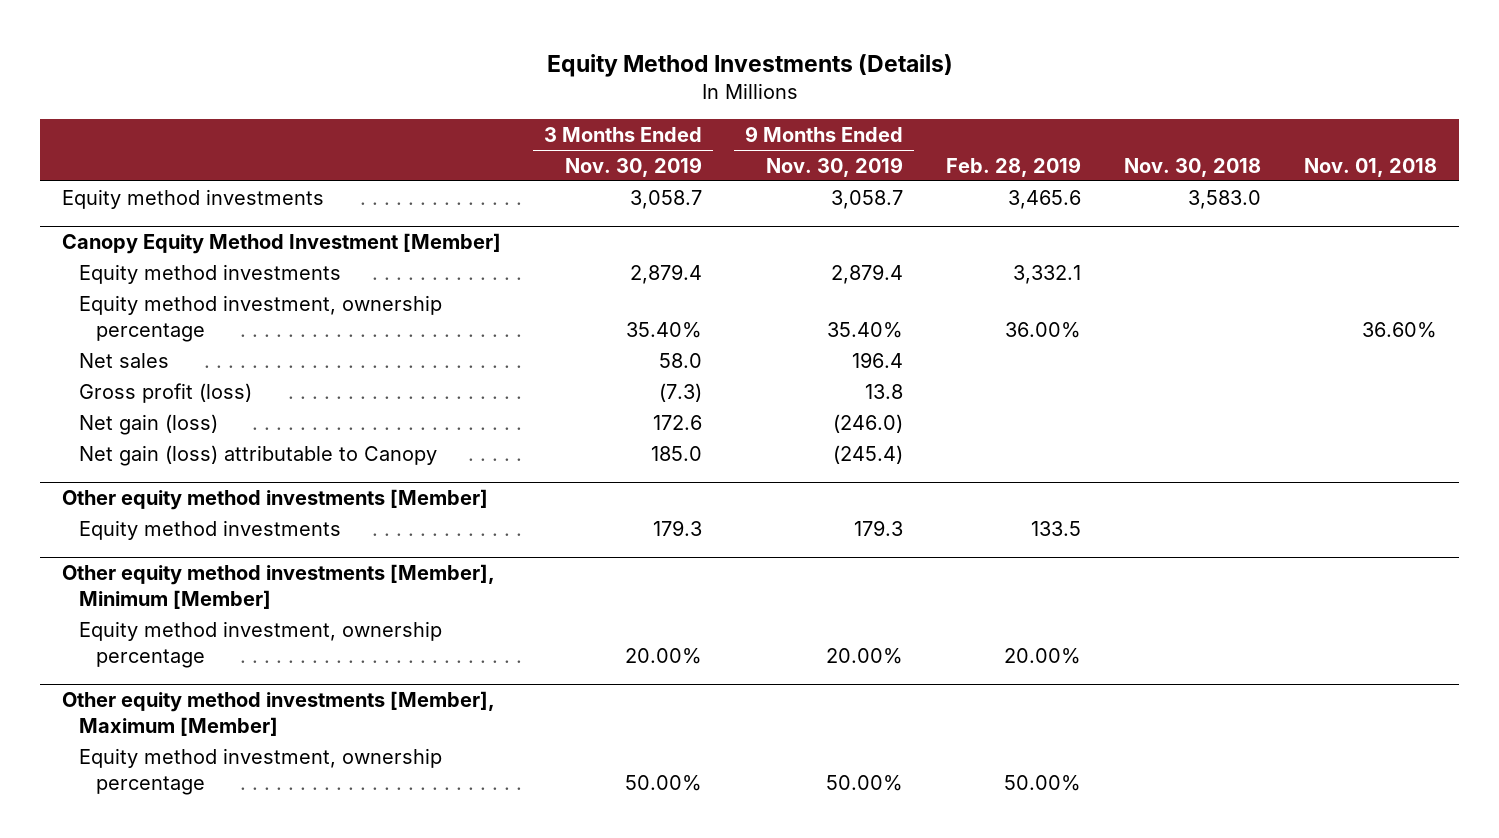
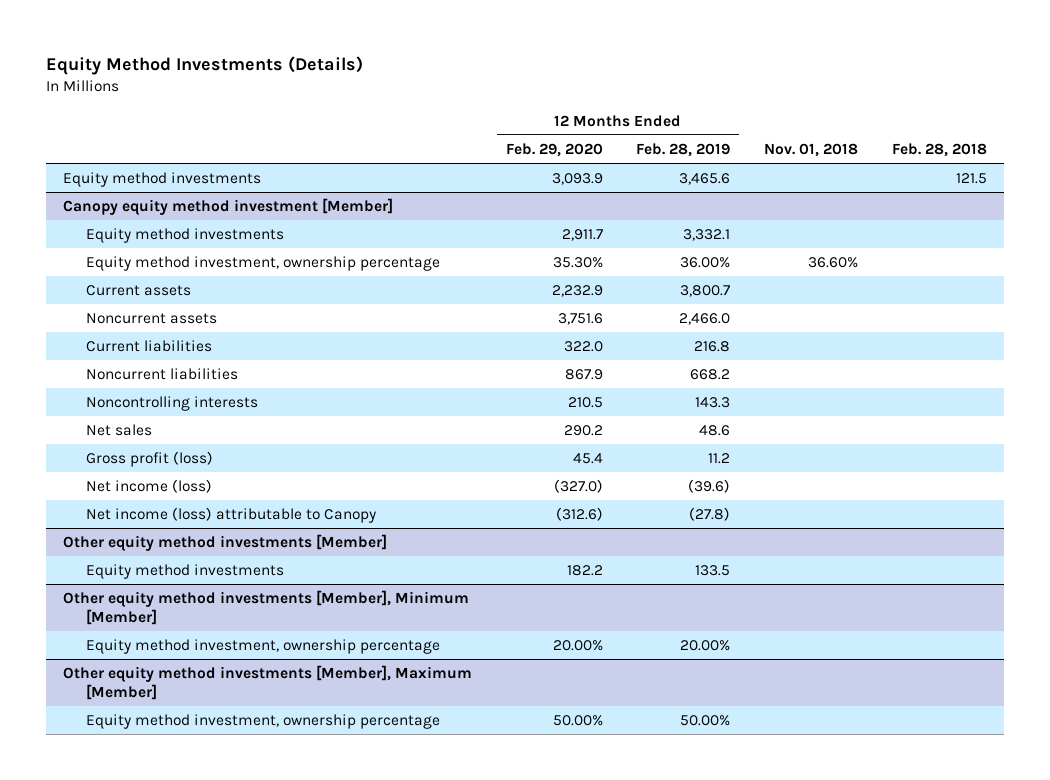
- | 3 Months Ended Nov. 30, 2019 | 9 Months Ended Nov. 30, 2019 | Feb. 28, 2019 | Nov. 30, 2018 | Nov. 01, 2018
+ | 12 Months Ended Feb. 29, 2020 | 12 Months Ended Feb. 28, 2019 | Nov. 01, 2018 | Feb. 28, 2018
- Canopy Equity Method Investment [Member]
+ Canopy equity method investment [Member]
+ Current assets | 2,232.9 | 3,800.7 | |
+ Noncurrent assets | 3,751.6 | 2,466.0 | |
+ Current liabilities | 322.0 | 216.8 | |
+ Noncurrent liabilities | 867.9 | 668.2 | |
+ Noncontrolling interests | 210.5 | 143.3 | |
- Net gain (loss) | 172.6 | (246.0) | | |
- Net gain (loss) attributable to Canopy | 185.0 | (245.4) | | |
+ Net income (loss) | (327.0) | (39.6) | |
+ Net income (loss) attributable to Canopy | (312.6) | (27.8) | |

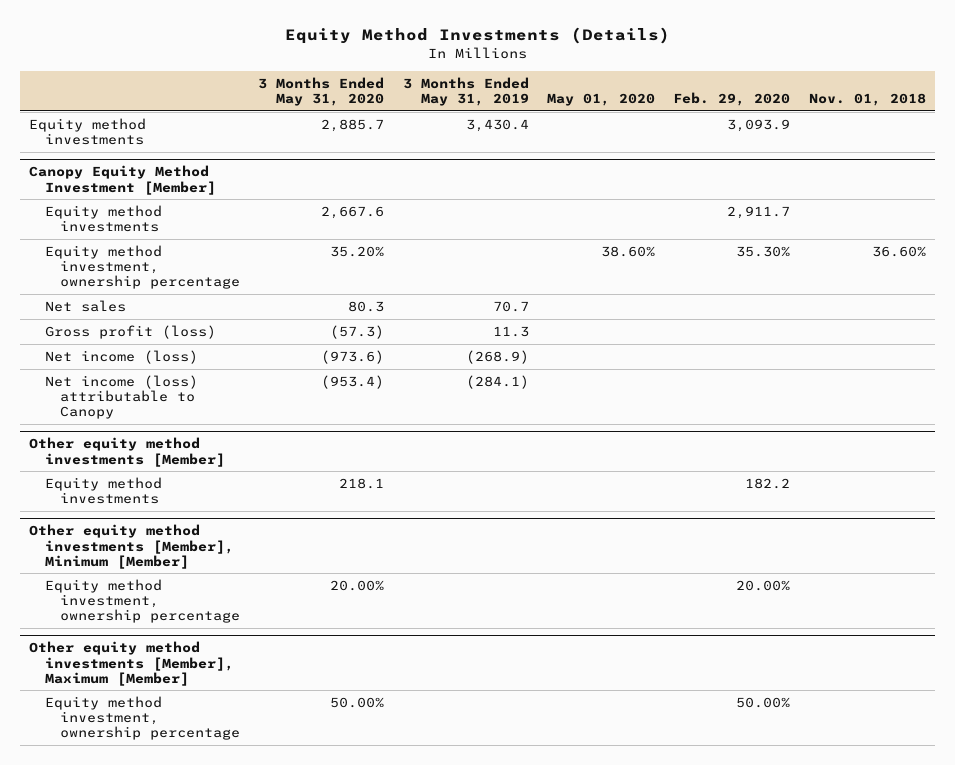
- | 12 Months Ended Feb. 29, 2020 | 12 Months Ended Feb. 28, 2019 | Nov. 01, 2018 | Feb. 28, 2018
+ | 3 Months Ended May 31, 2020 | 3 Months Ended May 31, 2019 | May 01, 2020 | Feb. 29, 2020 | Nov. 01, 2018
- Canopy equity method investment [Member]
+ Canopy Equity Method Investment [Member]
- Current assets | 2,232.9 | 3,800.7 | |
- Noncurrent assets | 3,751.6 | 2,466.0 | |
- Current liabilities | 322.0 | 216.8 | |
- Noncurrent liabilities | 867.9 | 668.2 | |
- Noncontrolling interests | 210.5 | 143.3 | |

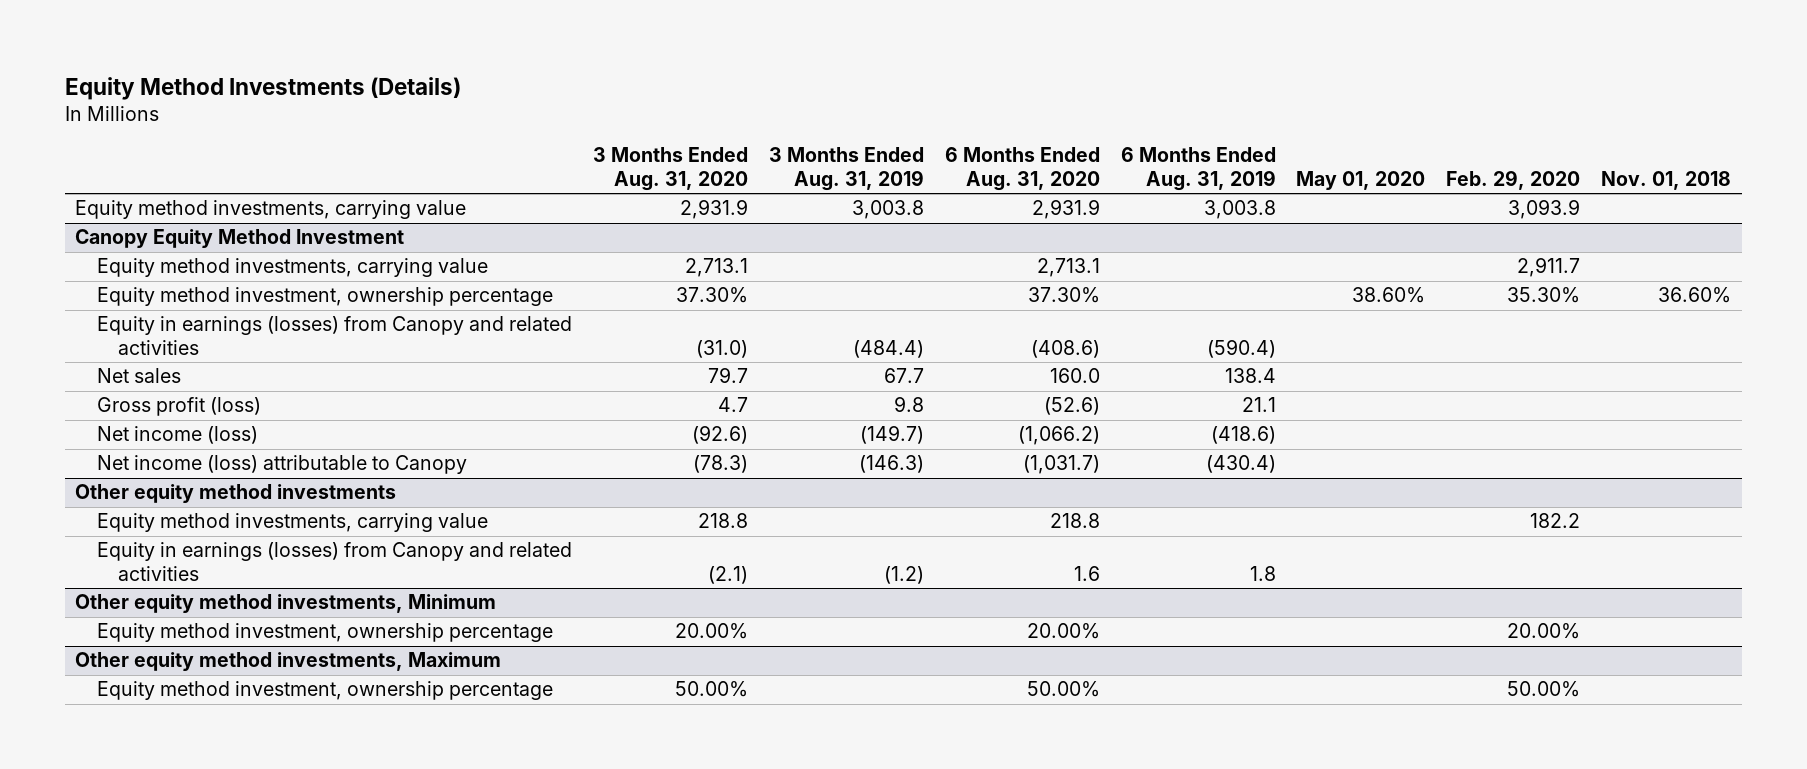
- | 3 Months Ended May 31, 2020 | 3 Months Ended May 31, 2019 | May 01, 2020 | Feb. 29, 2020 | Nov. 01, 2018
+ | 3 Months Ended Aug. 31, 2020 | 3 Months Ended Aug. 31, 2019 | 6 Months Ended Aug. 31, 2020 | 6 Months Ended Aug. 31, 2019 | May 01, 2020 | Feb. 29, 2020 | Nov. 01, 2018
- Equity method investments | 2,885.7 | 3,430.4 | | 3,093.9 |
- Canopy Equity Method Investment [Member]
- Equity method investments | 2,667.6 | | | 2,911.7 |
+ Equity method investments, carrying value | 2,931.9 | 3,003.8 | 2,931.9 | 3,003.8 | | 3,093.9 |
+ Canopy Equity Method Investment
+ Equity method investments, carrying value | 2,713.1 | | 2,713.1 | | | 2,911.7 |
+ Equity in earnings (losses) from Canopy and related activities | (31.0) | (484.4) | (408.6) | (590.4) | | |
- Other equity method investments [Member]
- Equity method investments | 218.1 | | | 182.2 |
- Other equity method investments [Member], Minimum [Member]
+ Other equity method investments
+ Equity method investments, carrying value | 218.8 | | 218.8 | | | 182.2 |
+ Equity in earnings (losses) from Canopy and related activities | (2.1) | (1.2) | 1.6 | 1.8 | | |
+ Other equity method investments, Minimum
- Other equity method investments [Member], Maximum [Member]
+ Other equity method investments, Maximum

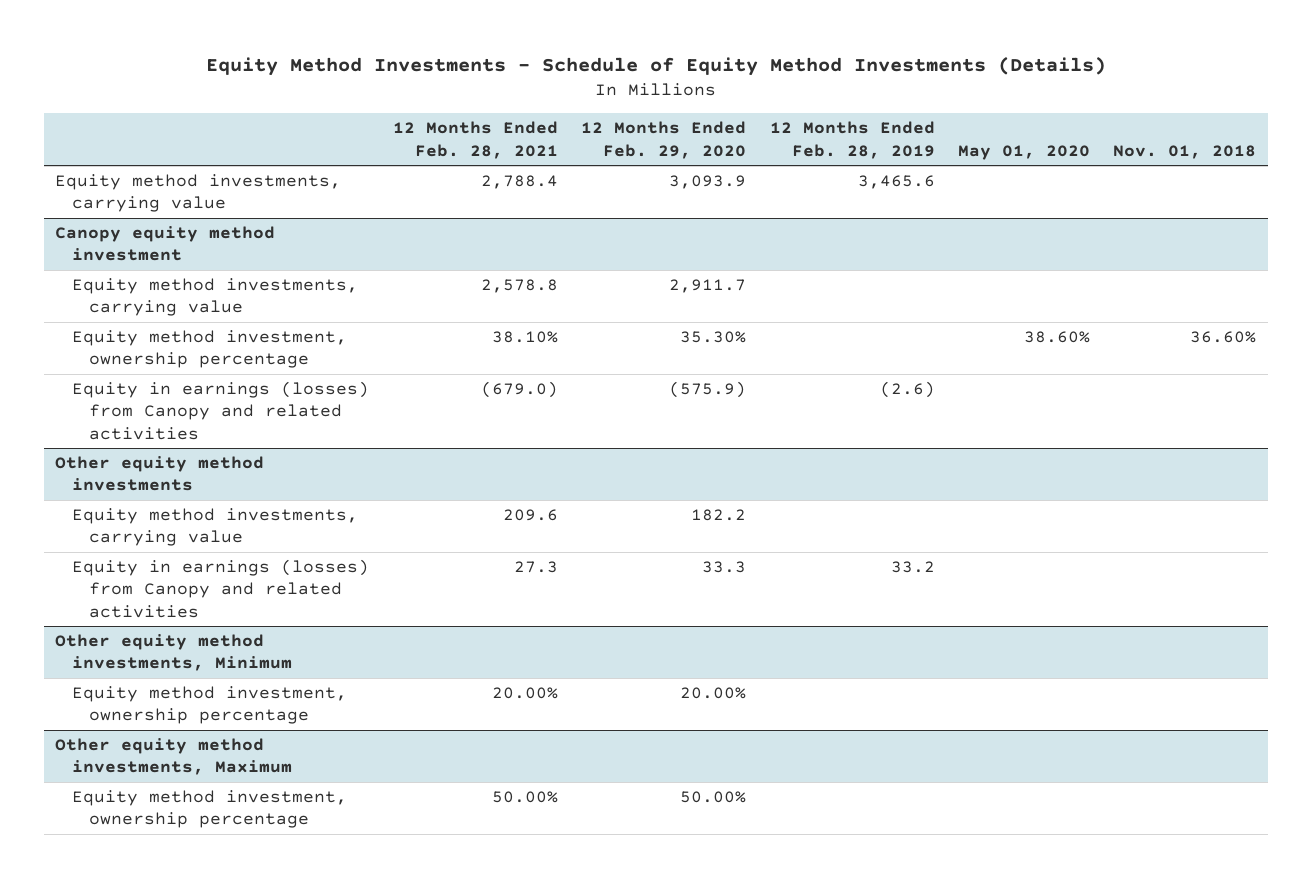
- Equity Method Investments (Details)
+ Equity Method Investments - Schedule of Equity Method Investments (Details)
- | 3 Months Ended Aug. 31, 2020 | 3 Months Ended Aug. 31, 2019 | 6 Months Ended Aug. 31, 2020 | 6 Months Ended Aug. 31, 2019 | May 01, 2020 | Feb. 29, 2020 | Nov. 01, 2018
+ | 12 Months Ended Feb. 28, 2021 | 12 Months Ended Feb. 29, 2020 | 12 Months Ended Feb. 28, 2019 | May 01, 2020 | Nov. 01, 2018
- Canopy Equity Method Investment
+ Canopy equity method investment
- Net sales | 79.7 | 67.7 | 160.0 | 138.4 | | |
- Gross profit (loss) | 4.7 | 9.8 | (52.6) | 21.1 | | |
- Net income (loss) | (92.6) | (149.7) | (1,066.2) | (418.6) | | |
- Net income (loss) attributable to Canopy | (78.3) | (146.3) | (1,031.7) | (430.4) | | |

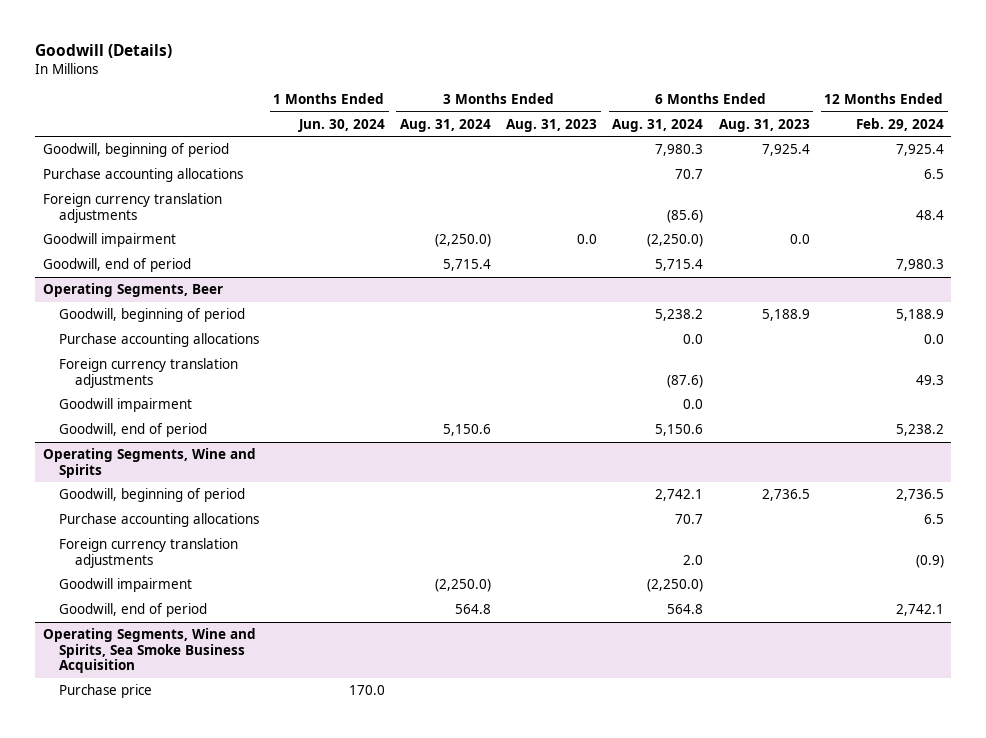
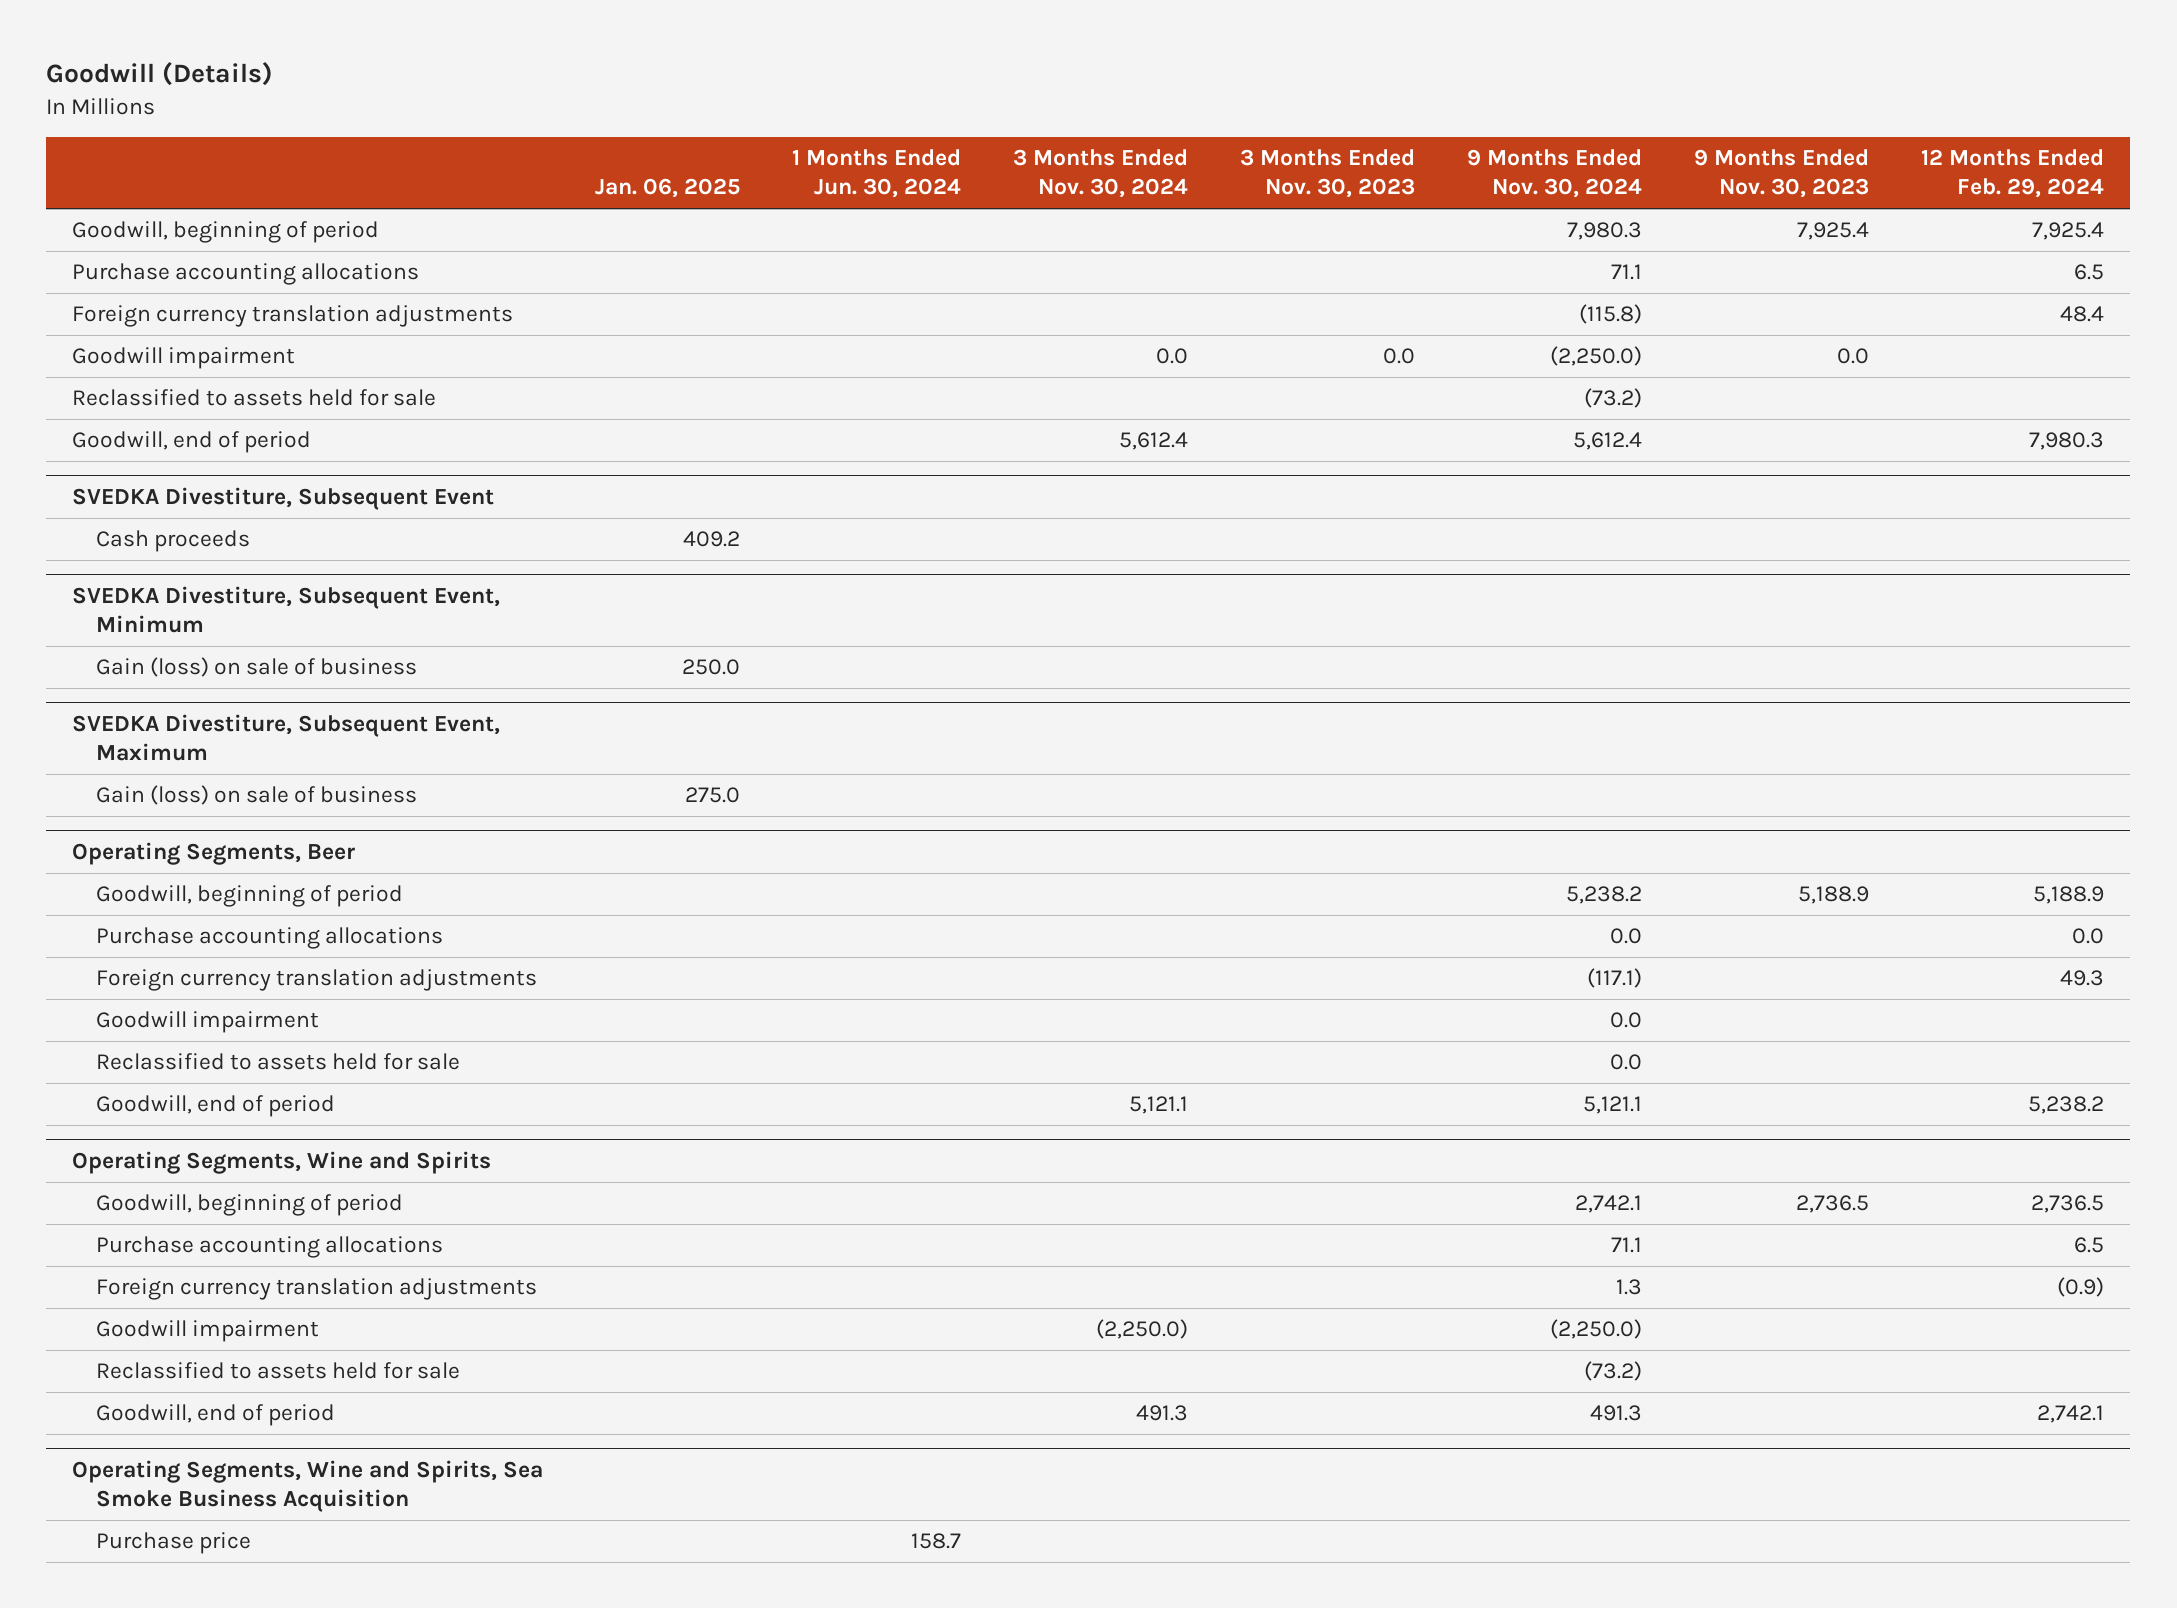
- | 1 Months Ended Jun. 30, 2024 | 3 Months Ended Aug. 31, 2024 | 3 Months Ended Aug. 31, 2023 | 6 Months Ended Aug. 31, 2024 | 6 Months Ended Aug. 31, 2023 | 12 Months Ended Feb. 29, 2024
+ | Jan. 06, 2025 | 1 Months Ended Jun. 30, 2024 | 3 Months Ended Nov. 30, 2024 | 3 Months Ended Nov. 30, 2023 | 9 Months Ended Nov. 30, 2024 | 9 Months Ended Nov. 30, 2023 | 12 Months Ended Feb. 29, 2024
+ Reclassified to assets held for sale | | | | | (73.2) | |
+ SVEDKA Divestiture, Subsequent Event
+ Cash proceeds | 409.2 | | | | | |
+ SVEDKA Divestiture, Subsequent Event, Minimum
+ Gain (loss) on sale of business | 250.0 | | | | | |
+ SVEDKA Divestiture, Subsequent Event, Maximum
+ Gain (loss) on sale of business | 275.0 | | | | | |
@ Operating Segments, Beer
+ Reclassified to assets held for sale | | | | | 0.0 | |
@ Operating Segments, Wine and Spirits
+ Reclassified to assets held for sale | | | | | (73.2) | |
@ Operating Segments, Wine and Spirits, Sea Smoke Business Acquisition
- Purchase price | 170.0 | | | | |
+ Purchase price | | 158.7 | | | | |

